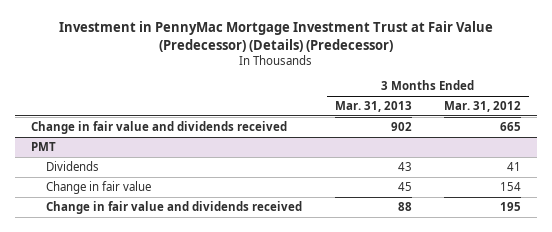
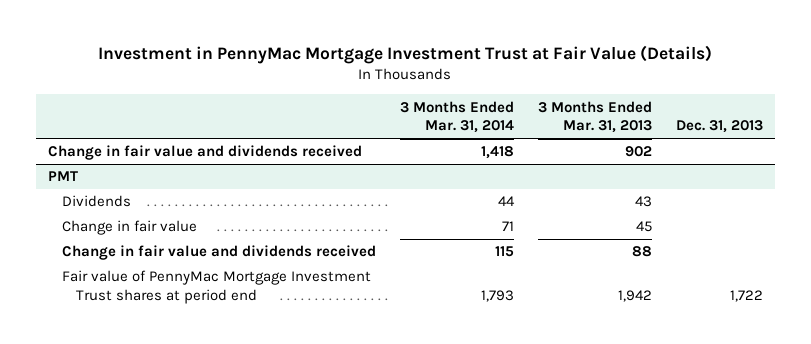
- Investment in PennyMac Mortgage Investment Trust at Fair Value (Predecessor) (Details) (Predecessor)
+ Investment in PennyMac Mortgage Investment Trust at Fair Value (Details)
- | 3 Months Ended Mar. 31, 2013 | 3 Months Ended Mar. 31, 2012
+ | 3 Months Ended Mar. 31, 2014 | 3 Months Ended Mar. 31, 2013 | Dec. 31, 2013
@ PMT
+ Fair value of PennyMac Mortgage Investment Trust shares at period end | 1,793 | 1,942 | 1,722

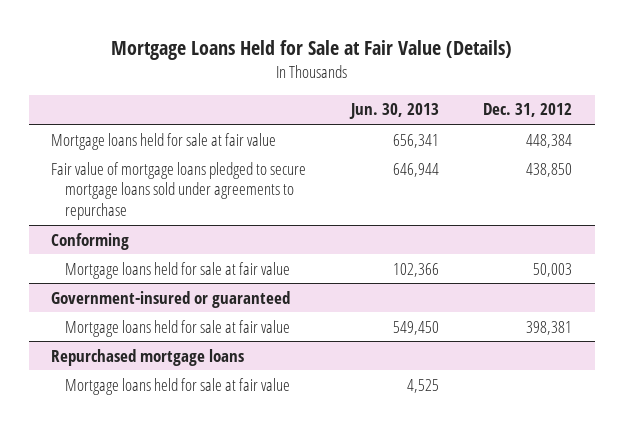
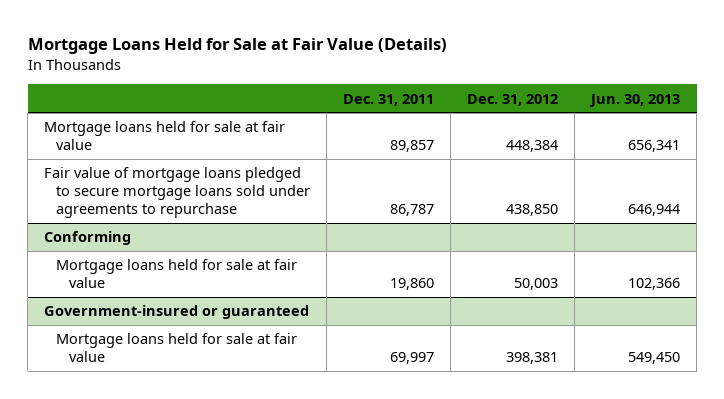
- | Jun. 30, 2013 | Dec. 31, 2012
+ | Dec. 31, 2011 | Dec. 31, 2012 | Jun. 30, 2013
- Repurchased mortgage loans
- Mortgage loans held for sale at fair value | 4,525 |

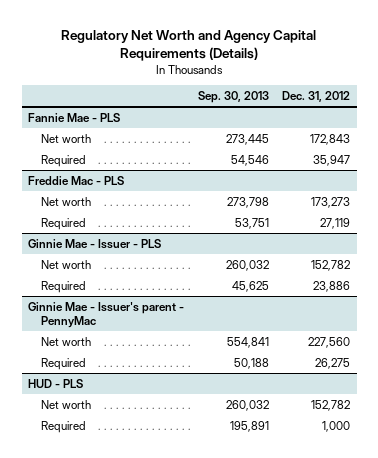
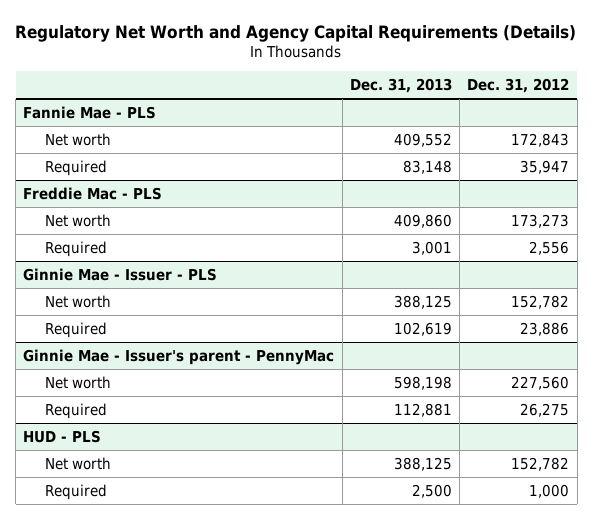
- | Sep. 30, 2013 | Dec. 31, 2012
+ | Dec. 31, 2013 | Dec. 31, 2012
@ Freddie Mac - PLS
- Required | 53,751 | 27,119
+ Required | 3,001 | 2,556

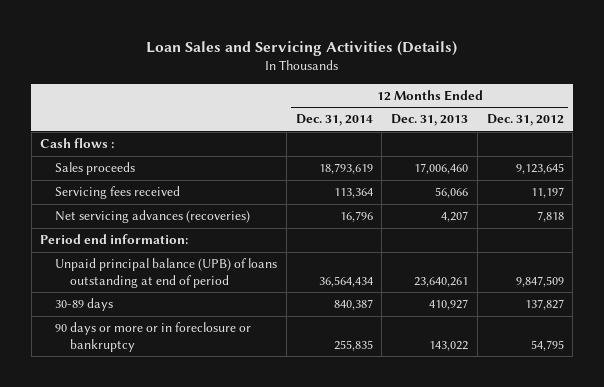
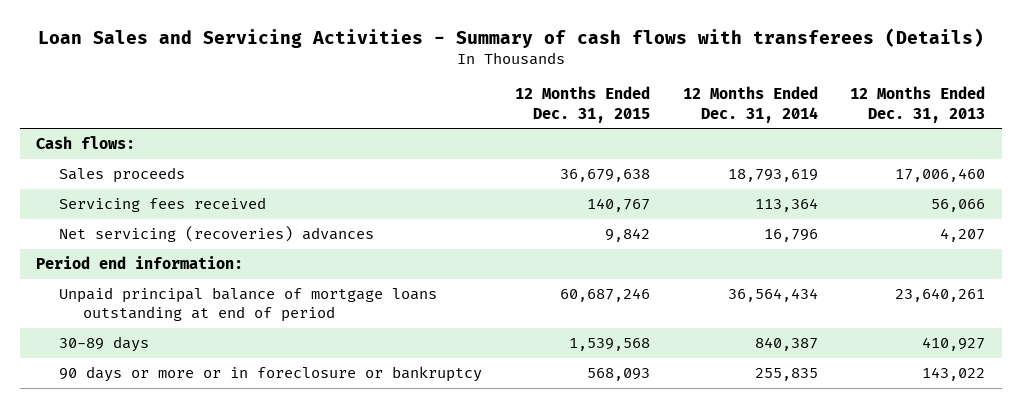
- Loan Sales and Servicing Activities (Details)
+ Loan Sales and Servicing Activities - Summary of cash flows with transferees (Details)
- | 12 Months Ended Dec. 31, 2014 | 12 Months Ended Dec. 31, 2013 | 12 Months Ended Dec. 31, 2012
+ | 12 Months Ended Dec. 31, 2015 | 12 Months Ended Dec. 31, 2014 | 12 Months Ended Dec. 31, 2013
- Cash flows :
+ Cash flows:
- Net servicing advances (recoveries) | 16,796 | 4,207 | 7,818
+ Net servicing (recoveries) advances | 9,842 | 16,796 | 4,207
- Unpaid principal balance (UPB) of loans outstanding at end of period | 36,564,434 | 23,640,261 | 9,847,509
+ Unpaid principal balance of mortgage loans outstanding at end of period | 60,687,246 | 36,564,434 | 23,640,261

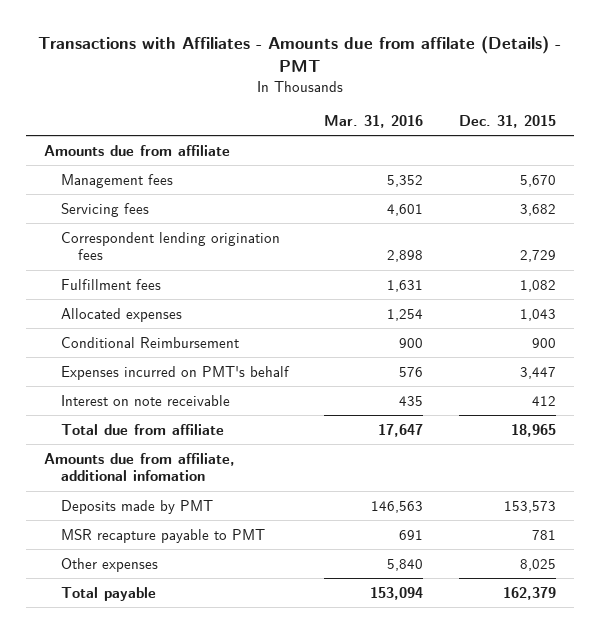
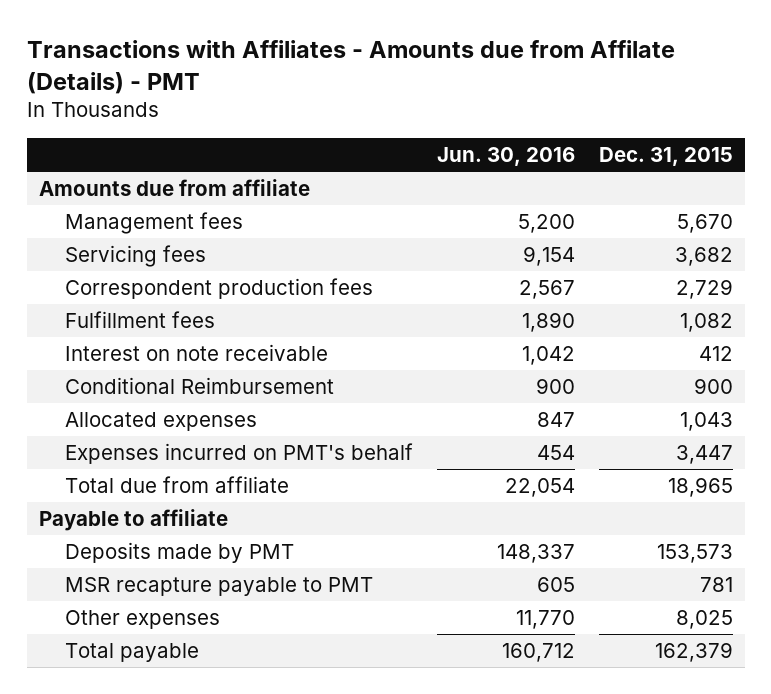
- Transactions with Affiliates - Amounts due from affilate (Details) - PMT
+ Transactions with Affiliates - Amounts due from Affilate (Details) - PMT
- | Mar. 31, 2016 | Dec. 31, 2015
+ | Jun. 30, 2016 | Dec. 31, 2015
- Correspondent lending origination fees | 2,898 | 2,729
+ Correspondent production fees | 2,567 | 2,729
moved up: Interest on note receivable | 1,042 | 412
moved down: Allocated expenses | 847 | 1,043
- Amounts due from affiliate, additional infomation
+ Payable to affiliate

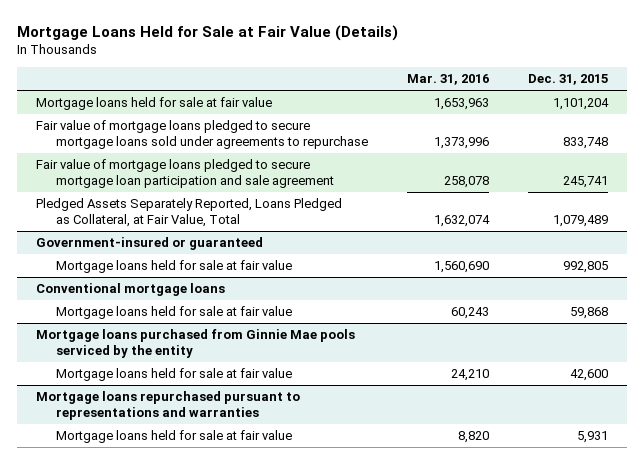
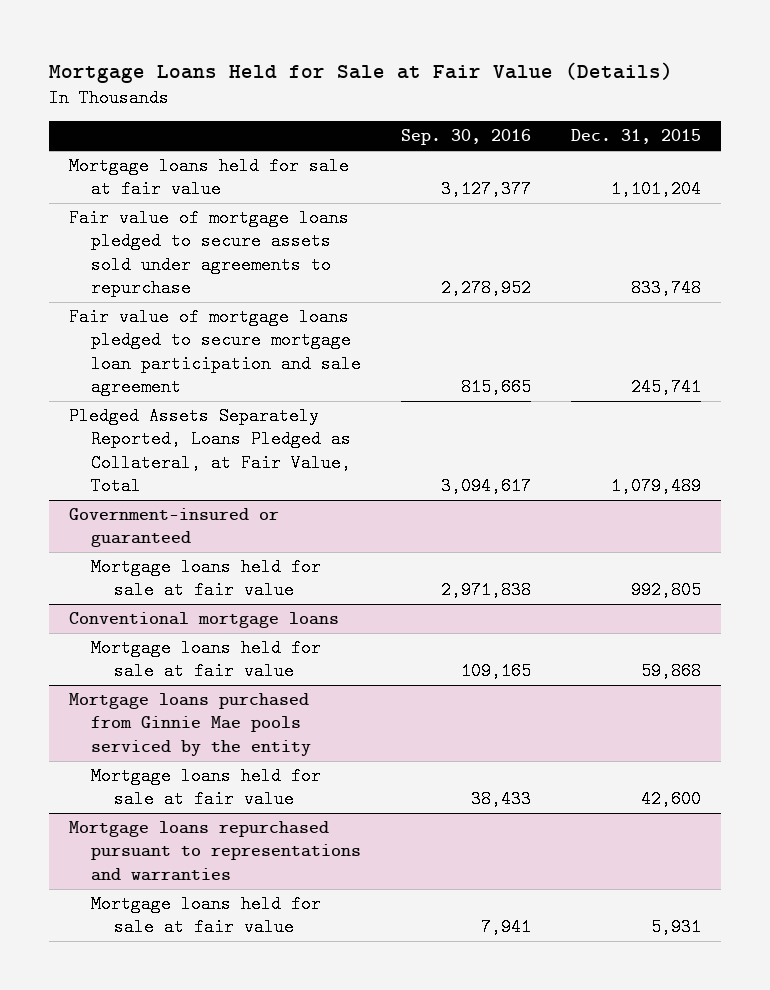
- | Mar. 31, 2016 | Dec. 31, 2015
+ | Sep. 30, 2016 | Dec. 31, 2015
- Fair value of mortgage loans pledged to secure mortgage loans sold under agreements to repurchase | 1,373,996 | 833,748
+ Fair value of mortgage loans pledged to secure assets sold under agreements to repurchase | 2,278,952 | 833,748

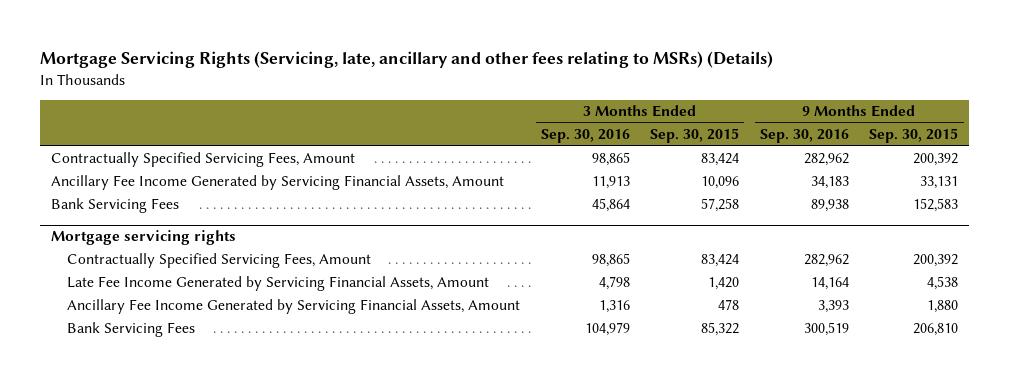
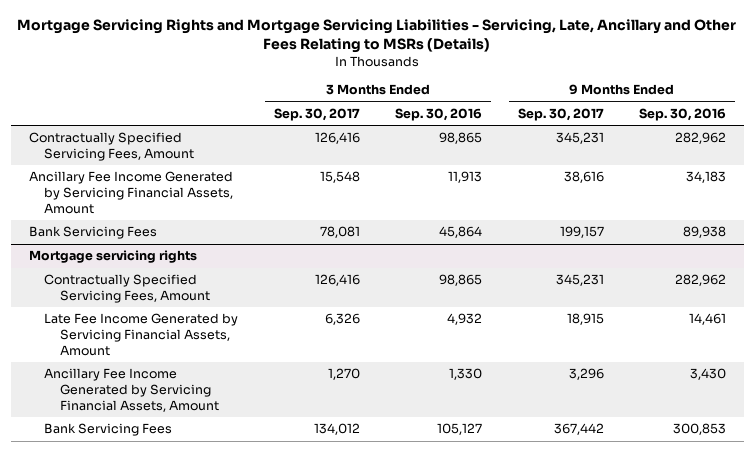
- Mortgage Servicing Rights (Servicing, late, ancillary and other fees relating to MSRs) (Details)
+ Mortgage Servicing Rights and Mortgage Servicing Liabilities - Servicing, Late, Ancillary and Other Fees Relating to MSRs (Details)
- | 3 Months Ended Sep. 30, 2016 | 3 Months Ended Sep. 30, 2015 | 9 Months Ended Sep. 30, 2016 | 9 Months Ended Sep. 30, 2015
+ | 3 Months Ended Sep. 30, 2017 | 3 Months Ended Sep. 30, 2016 | 9 Months Ended Sep. 30, 2017 | 9 Months Ended Sep. 30, 2016
@ Mortgage servicing rights
- Late Fee Income Generated by Servicing Financial Assets, Amount | 4,798 | 1,420 | 14,164 | 4,538
- Ancillary Fee Income Generated by Servicing Financial Assets, Amount | 1,316 | 478 | 3,393 | 1,880
- Bank Servicing Fees | 104,979 | 85,322 | 300,519 | 206,810
+ Late Fee Income Generated by Servicing Financial Assets, Amount | 6,326 | 4,932 | 18,915 | 14,461
+ Ancillary Fee Income Generated by Servicing Financial Assets, Amount | 1,270 | 1,330 | 3,296 | 3,430
+ Bank Servicing Fees | 134,012 | 105,127 | 367,442 | 300,853

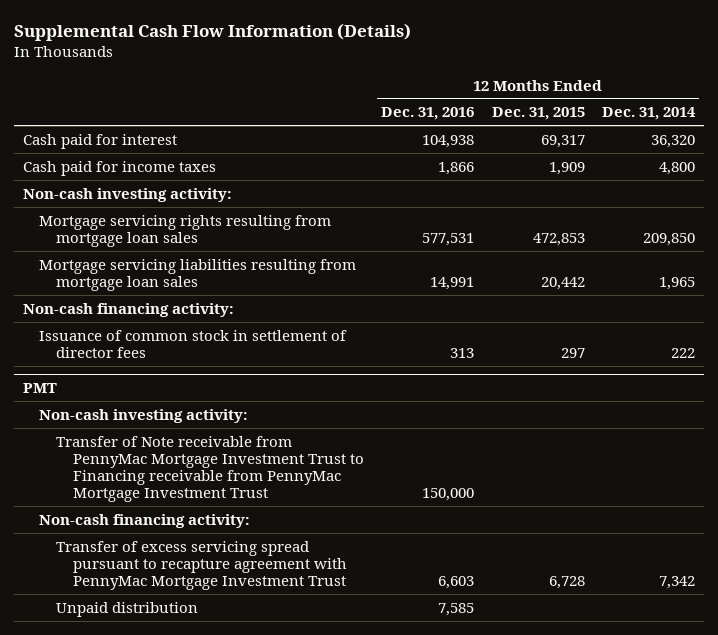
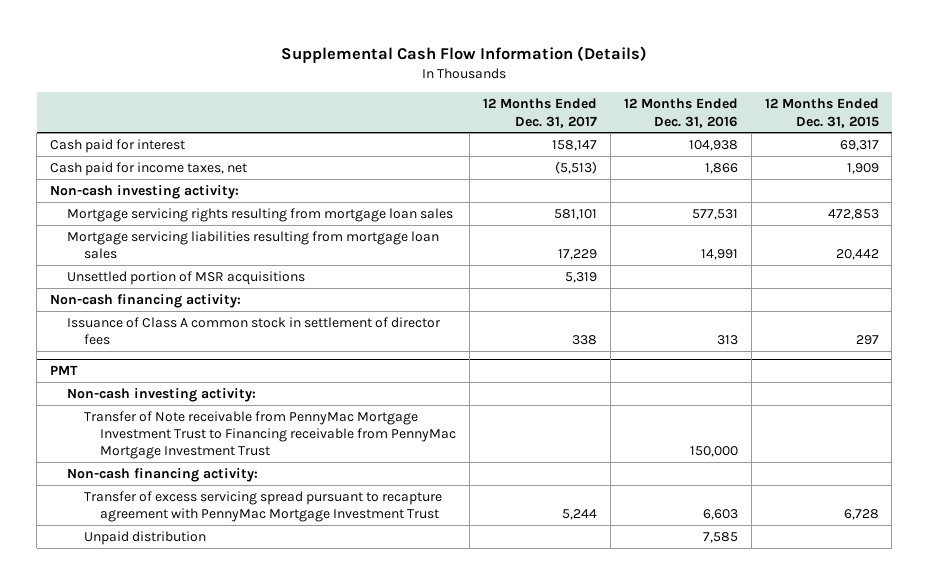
- | 12 Months Ended Dec. 31, 2016 | 12 Months Ended Dec. 31, 2015 | 12 Months Ended Dec. 31, 2014
+ | 12 Months Ended Dec. 31, 2017 | 12 Months Ended Dec. 31, 2016 | 12 Months Ended Dec. 31, 2015
- Cash paid for income taxes | 1,866 | 1,909 | 4,800
+ Cash paid for income taxes, net | (5,513) | 1,866 | 1,909
+ Unsettled portion of MSR acquisitions | 5,319 | |
- Issuance of common stock in settlement of director fees | 313 | 297 | 222
+ Issuance of Class A common stock in settlement of director fees | 338 | 313 | 297

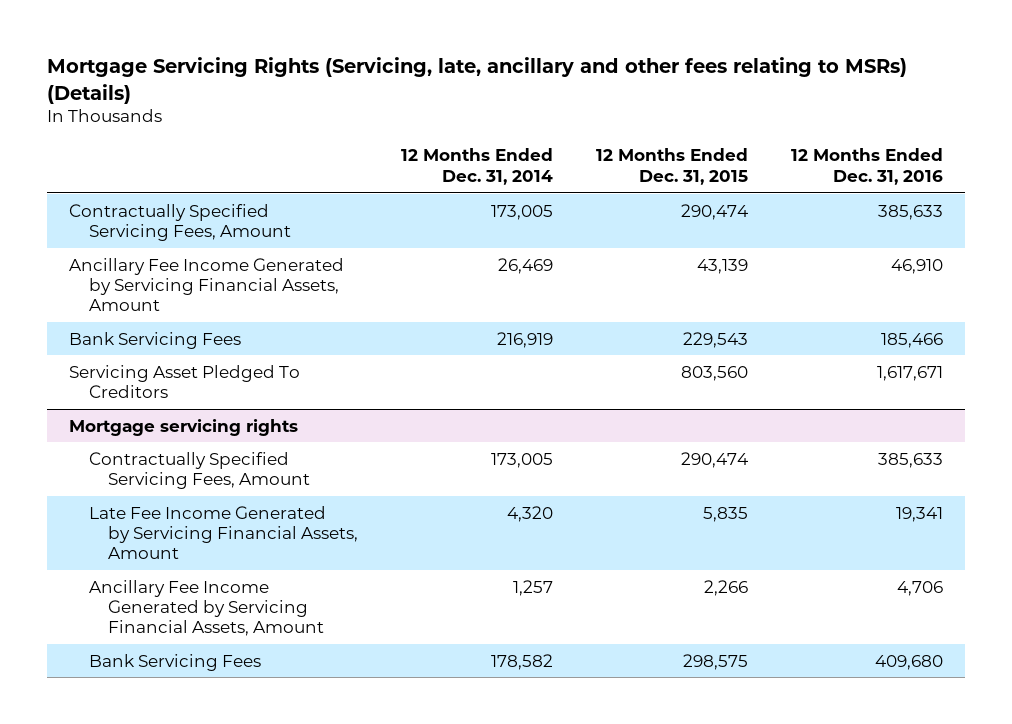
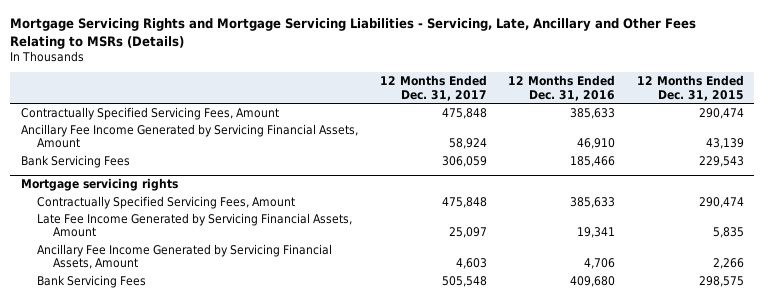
- Mortgage Servicing Rights (Servicing, late, ancillary and other fees relating to MSRs) (Details)
+ Mortgage Servicing Rights and Mortgage Servicing Liabilities - Servicing, Late, Ancillary and Other Fees Relating to MSRs (Details)
- | 12 Months Ended Dec. 31, 2014 | 12 Months Ended Dec. 31, 2015 | 12 Months Ended Dec. 31, 2016
+ | 12 Months Ended Dec. 31, 2017 | 12 Months Ended Dec. 31, 2016 | 12 Months Ended Dec. 31, 2015
- Servicing Asset Pledged To Creditors | | 803,560 | 1,617,671

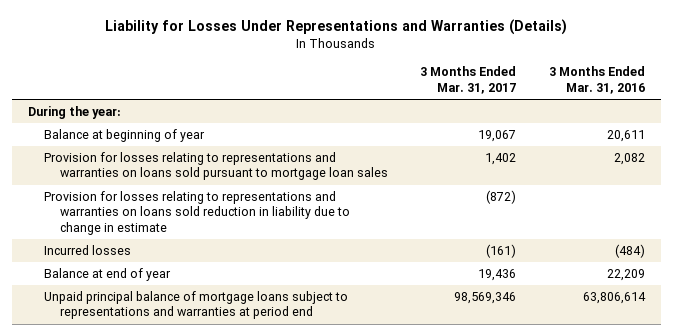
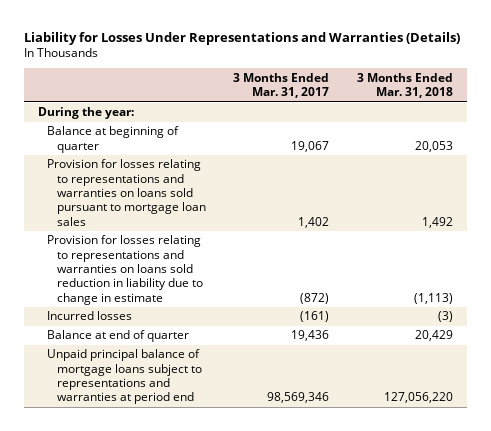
- | 3 Months Ended Mar. 31, 2017 | 3 Months Ended Mar. 31, 2016
+ | 3 Months Ended Mar. 31, 2017 | 3 Months Ended Mar. 31, 2018
- Balance at beginning of year | 19,067 | 20,611
+ Balance at beginning of quarter | 19,067 | 20,053
- Balance at end of year | 19,436 | 22,209
+ Balance at end of quarter | 19,436 | 20,429

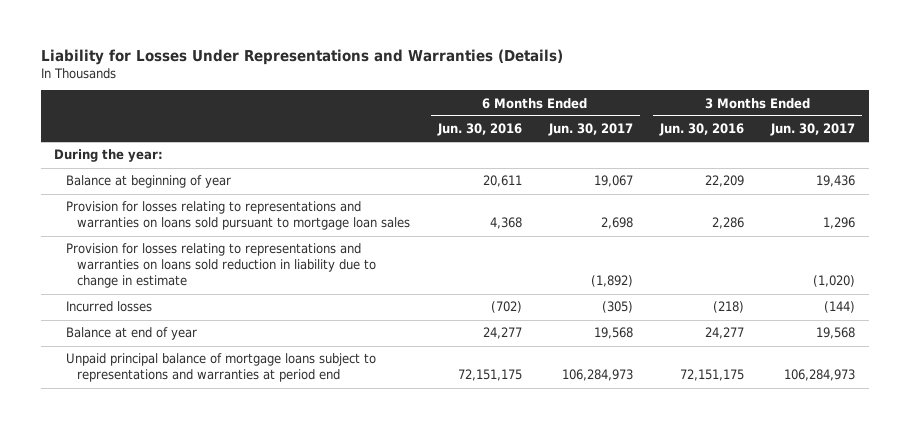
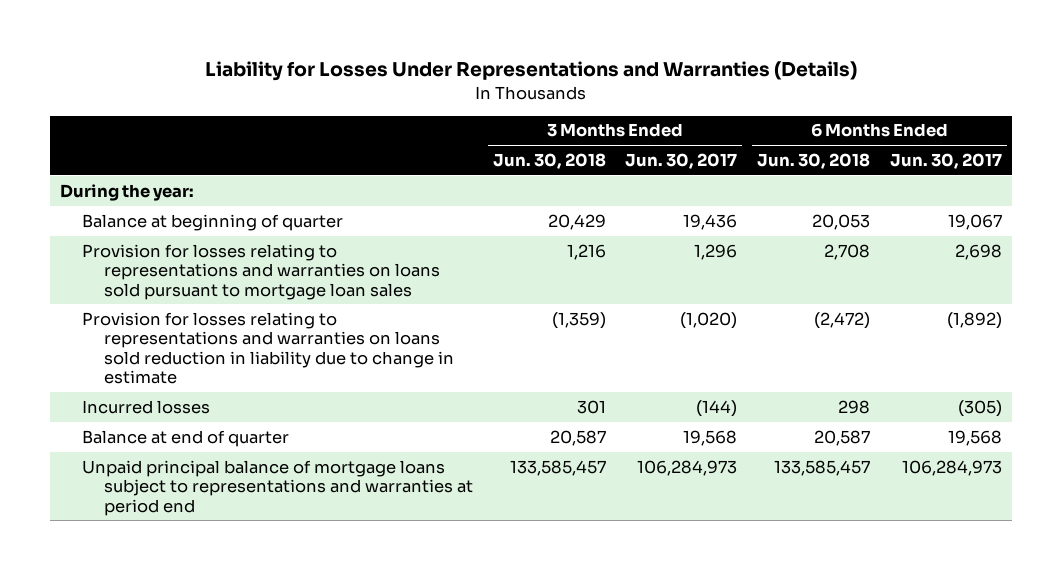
- | 6 Months Ended Jun. 30, 2016 | 6 Months Ended Jun. 30, 2017 | 3 Months Ended Jun. 30, 2016 | 3 Months Ended Jun. 30, 2017
+ | 3 Months Ended Jun. 30, 2018 | 3 Months Ended Jun. 30, 2017 | 6 Months Ended Jun. 30, 2018 | 6 Months Ended Jun. 30, 2017
- Balance at beginning of year | 20,611 | 19,067 | 22,209 | 19,436
+ Balance at beginning of quarter | 20,429 | 19,436 | 20,053 | 19,067
- Balance at end of year | 24,277 | 19,568 | 24,277 | 19,568
+ Balance at end of quarter | 20,587 | 19,568 | 20,587 | 19,568

